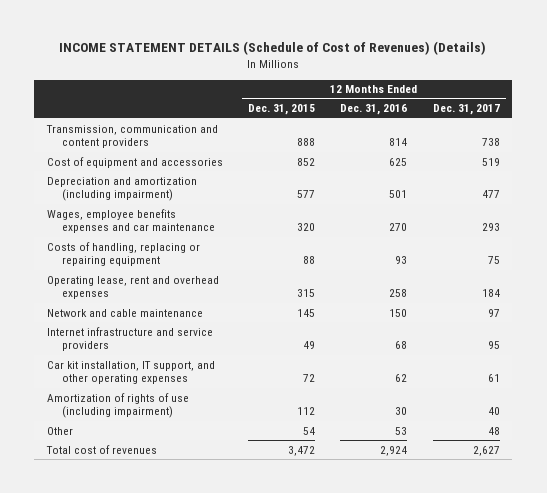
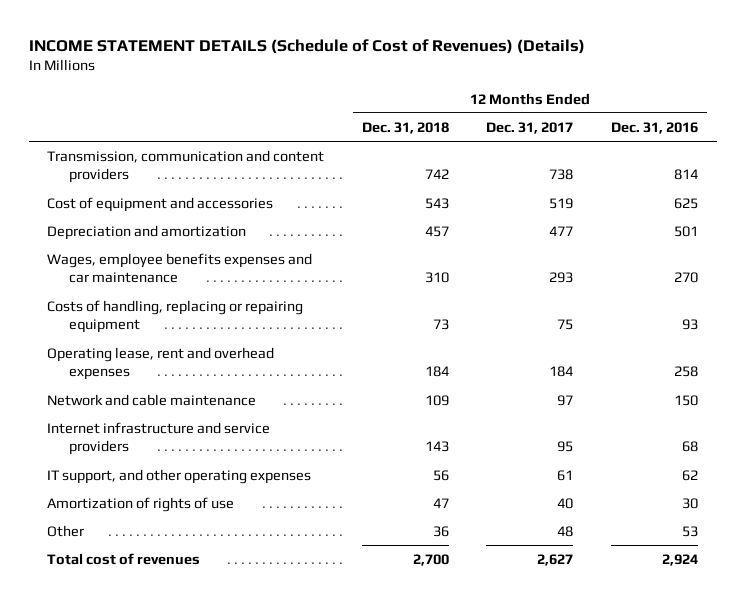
- | 12 Months Ended Dec. 31, 2015 | 12 Months Ended Dec. 31, 2016 | 12 Months Ended Dec. 31, 2017
+ | 12 Months Ended Dec. 31, 2018 | 12 Months Ended Dec. 31, 2017 | 12 Months Ended Dec. 31, 2016
- Depreciation and amortization (including impairment) | 577 | 501 | 477
+ Depreciation and amortization | 457 | 477 | 501
- Car kit installation, IT support, and other operating expenses | 72 | 62 | 61
- Amortization of rights of use (including impairment) | 112 | 30 | 40
+ IT support, and other operating expenses | 56 | 61 | 62
+ Amortization of rights of use | 47 | 40 | 30

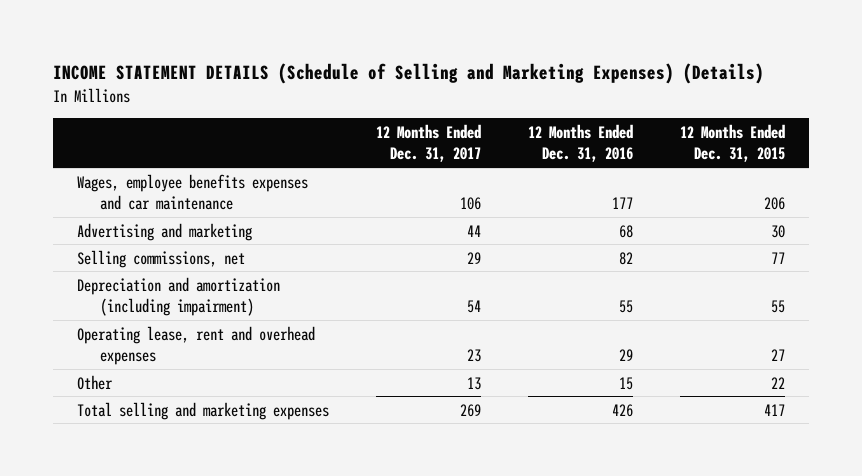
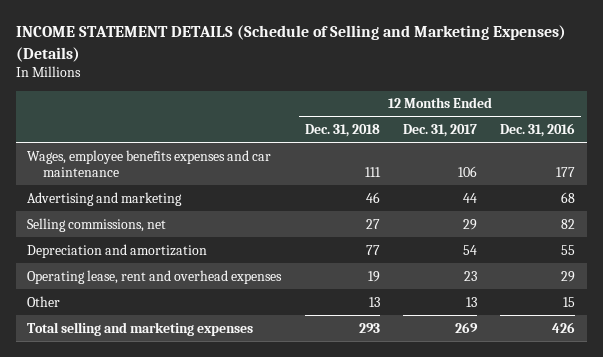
- | 12 Months Ended Dec. 31, 2017 | 12 Months Ended Dec. 31, 2016 | 12 Months Ended Dec. 31, 2015
+ | 12 Months Ended Dec. 31, 2018 | 12 Months Ended Dec. 31, 2017 | 12 Months Ended Dec. 31, 2016
- Depreciation and amortization (including impairment) | 54 | 55 | 55
+ Depreciation and amortization | 77 | 54 | 55

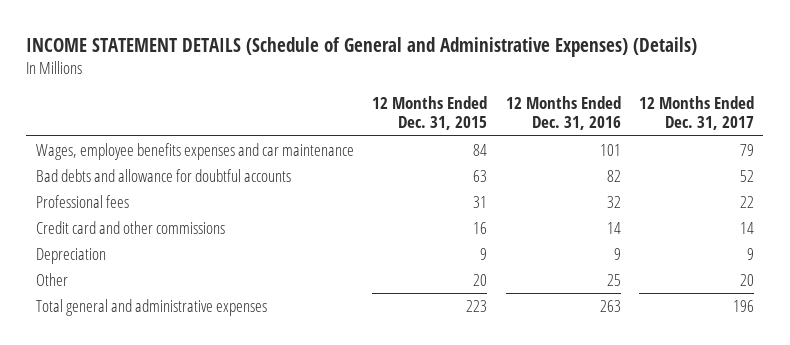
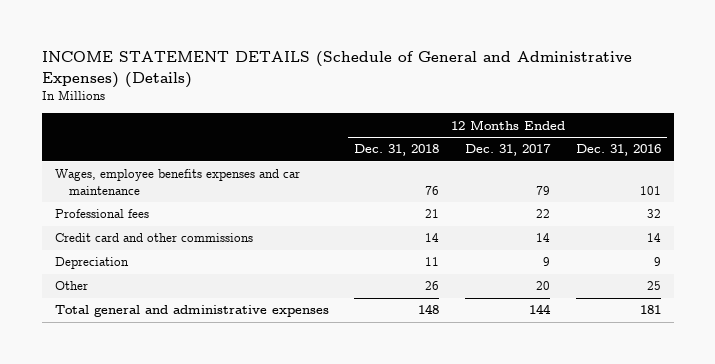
- | 12 Months Ended Dec. 31, 2015 | 12 Months Ended Dec. 31, 2016 | 12 Months Ended Dec. 31, 2017
+ | 12 Months Ended Dec. 31, 2018 | 12 Months Ended Dec. 31, 2017 | 12 Months Ended Dec. 31, 2016
- Bad debts and allowance for doubtful accounts | 63 | 82 | 52
- Total general and administrative expenses | 223 | 263 | 196
+ Total general and administrative expenses | 148 | 144 | 181

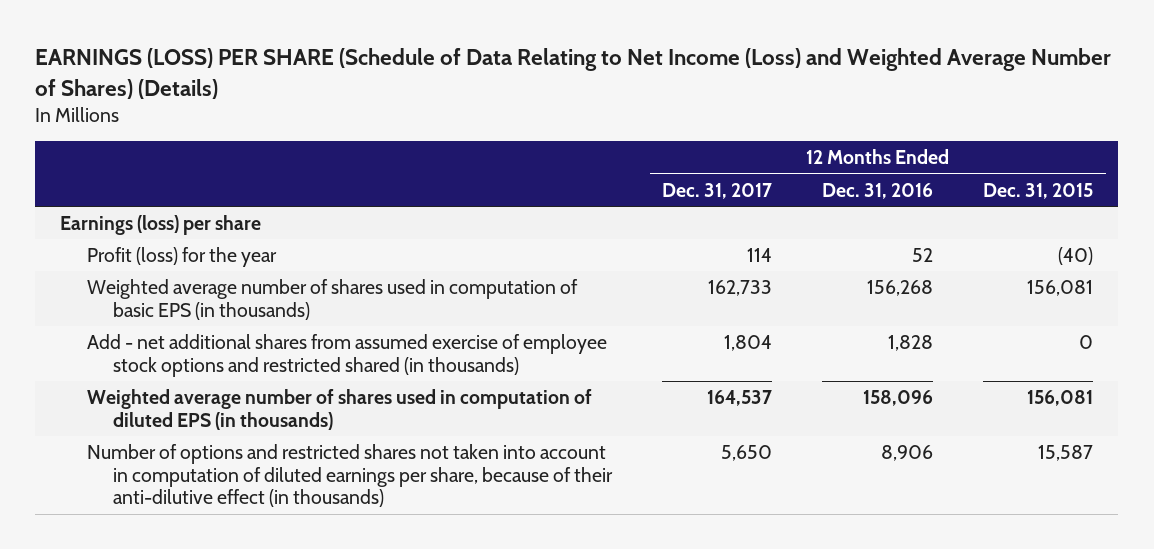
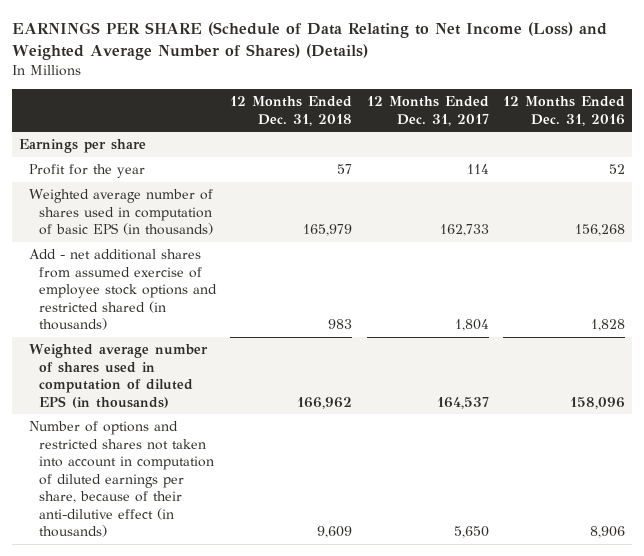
- EARNINGS (LOSS) PER SHARE (Schedule of Data Relating to Net Income (Loss) and Weighted Average Number of Shares) (Details)
+ EARNINGS PER SHARE (Schedule of Data Relating to Net Income (Loss) and Weighted Average Number of Shares) (Details)
- | 12 Months Ended Dec. 31, 2017 | 12 Months Ended Dec. 31, 2016 | 12 Months Ended Dec. 31, 2015
+ | 12 Months Ended Dec. 31, 2018 | 12 Months Ended Dec. 31, 2017 | 12 Months Ended Dec. 31, 2016
- Earnings (loss) per share
- Profit (loss) for the year | 114 | 52 | (40)
+ Earnings per share
+ Profit for the year | 57 | 114 | 52

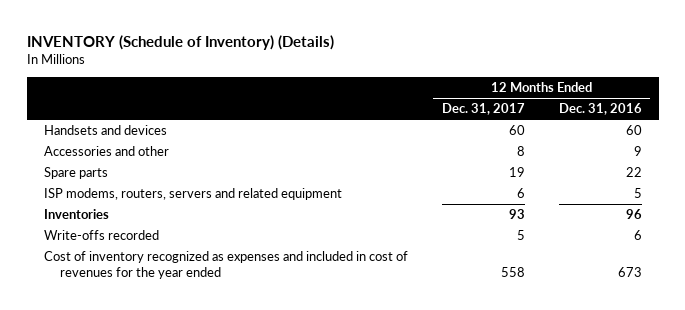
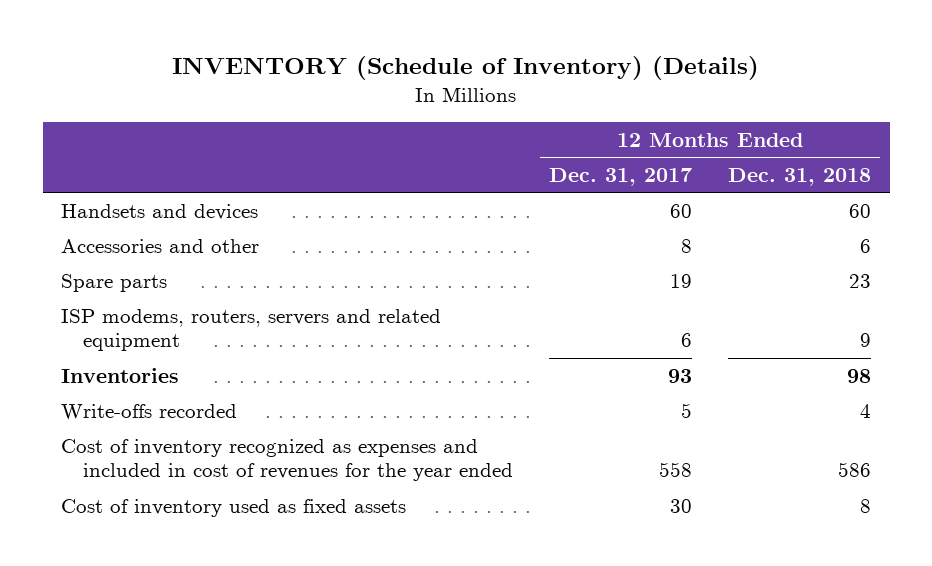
- | 12 Months Ended Dec. 31, 2017 | 12 Months Ended Dec. 31, 2016
+ | 12 Months Ended Dec. 31, 2017 | 12 Months Ended Dec. 31, 2018
+ Cost of inventory used as fixed assets | 30 | 8

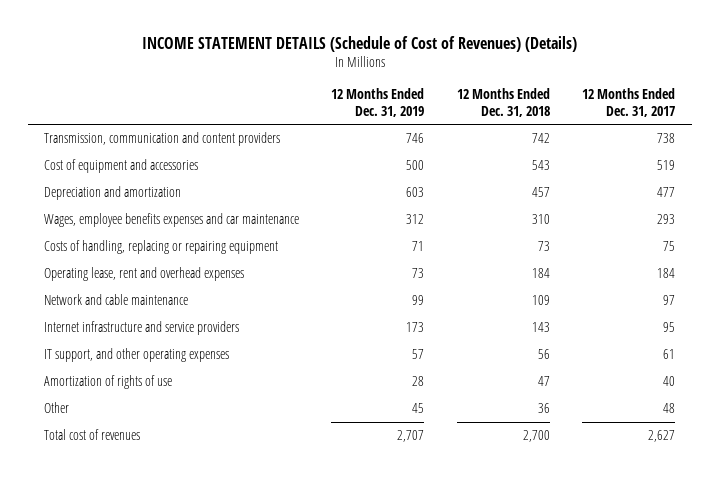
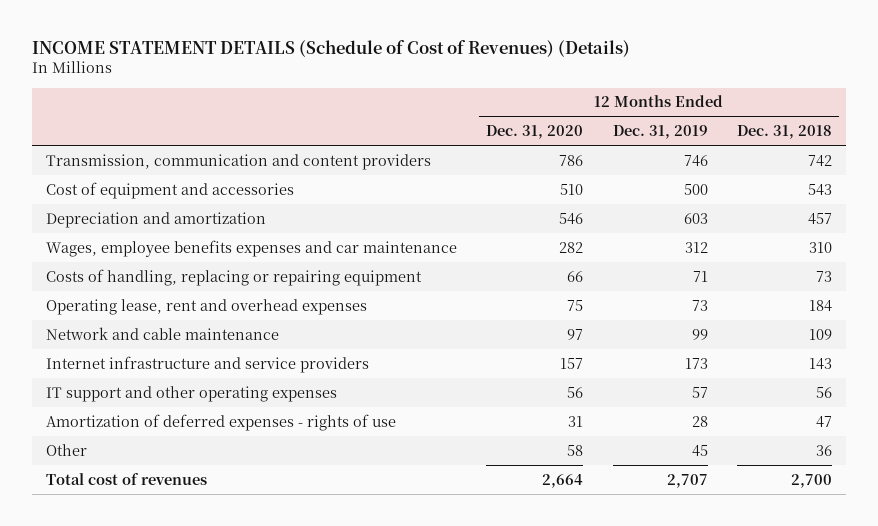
- | 12 Months Ended Dec. 31, 2019 | 12 Months Ended Dec. 31, 2018 | 12 Months Ended Dec. 31, 2017
+ | 12 Months Ended Dec. 31, 2020 | 12 Months Ended Dec. 31, 2019 | 12 Months Ended Dec. 31, 2018
- IT support, and other operating expenses | 57 | 56 | 61
- Amortization of rights of use | 28 | 47 | 40
+ IT support and other operating expenses | 56 | 57 | 56
+ Amortization of deferred expenses - rights of use | 31 | 28 | 47

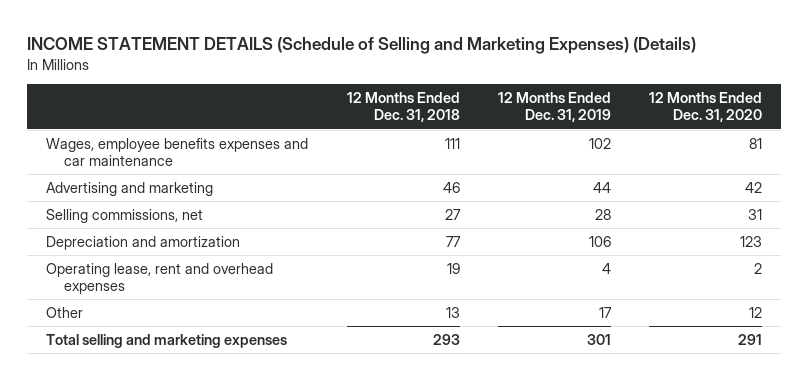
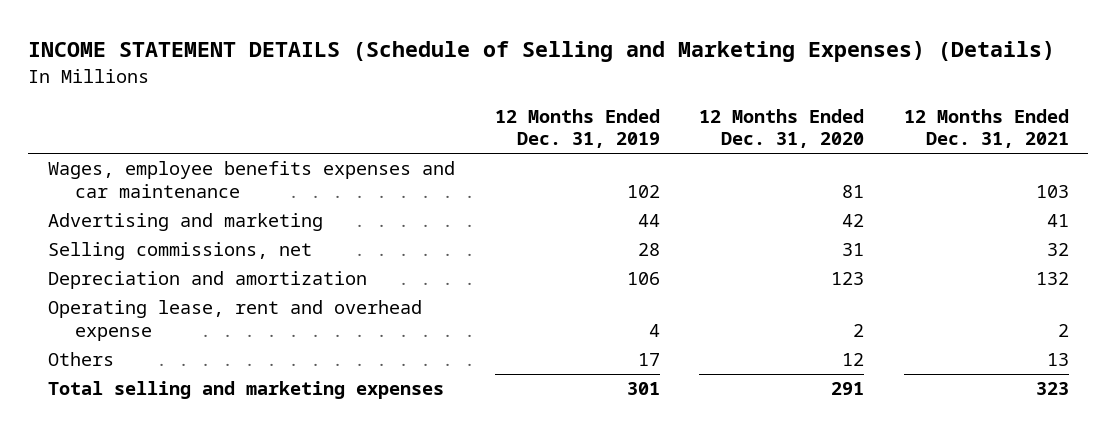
- | 12 Months Ended Dec. 31, 2018 | 12 Months Ended Dec. 31, 2019 | 12 Months Ended Dec. 31, 2020
+ | 12 Months Ended Dec. 31, 2019 | 12 Months Ended Dec. 31, 2020 | 12 Months Ended Dec. 31, 2021
- Operating lease, rent and overhead expenses | 19 | 4 | 2
- Other | 13 | 17 | 12
+ Operating lease, rent and overhead expense | 4 | 2 | 2
+ Others | 17 | 12 | 13

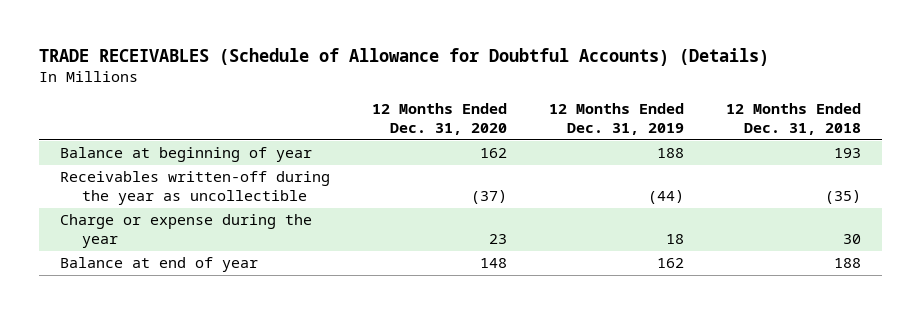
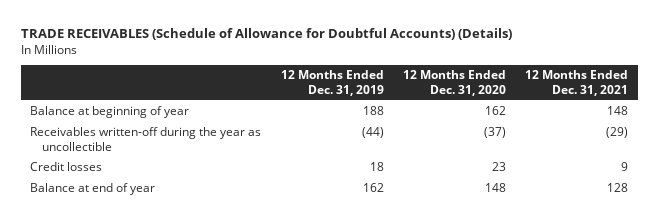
- | 12 Months Ended Dec. 31, 2020 | 12 Months Ended Dec. 31, 2019 | 12 Months Ended Dec. 31, 2018
+ | 12 Months Ended Dec. 31, 2019 | 12 Months Ended Dec. 31, 2020 | 12 Months Ended Dec. 31, 2021
- Charge or expense during the year | 23 | 18 | 30
+ Credit losses | 18 | 23 | 9

